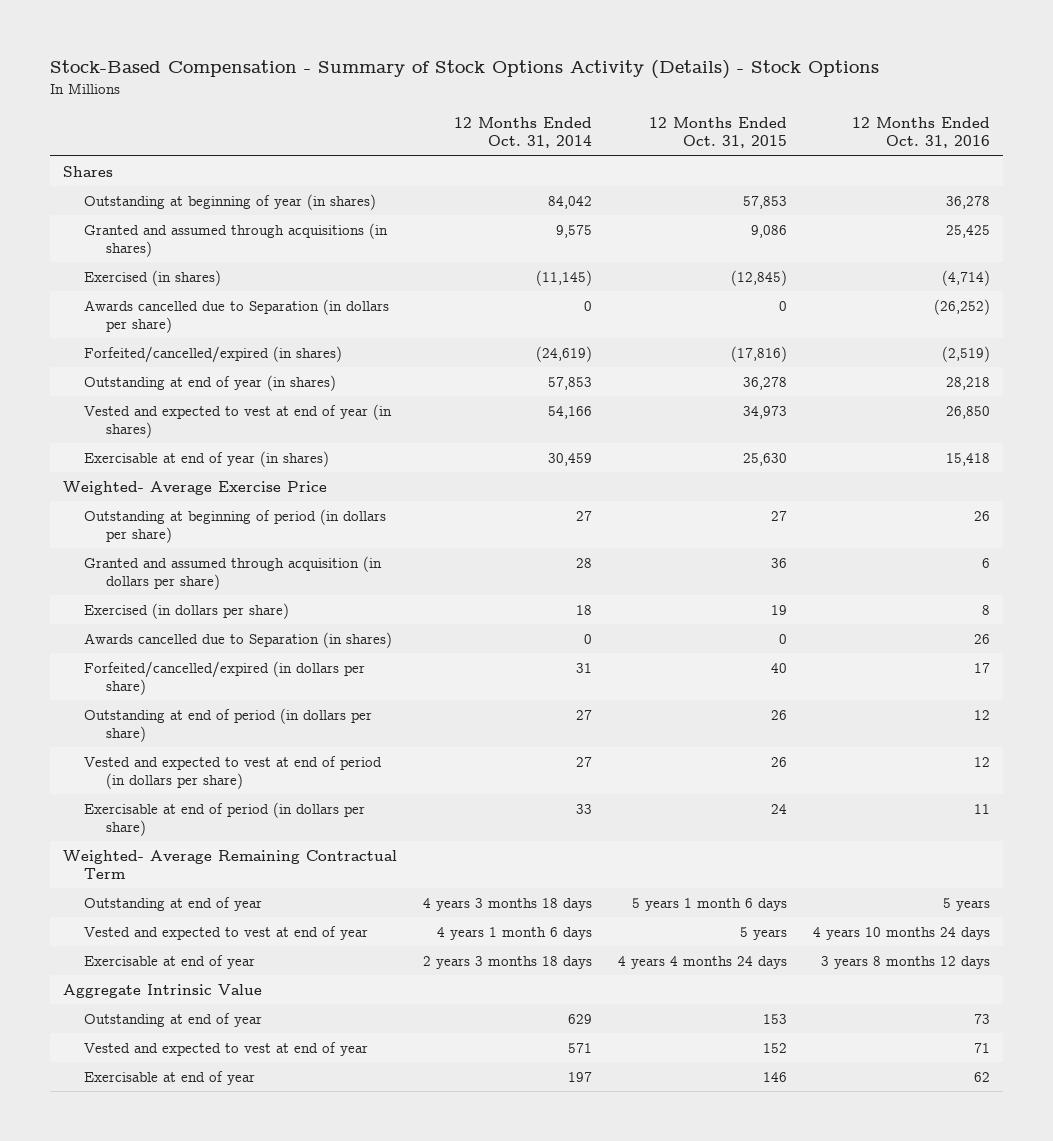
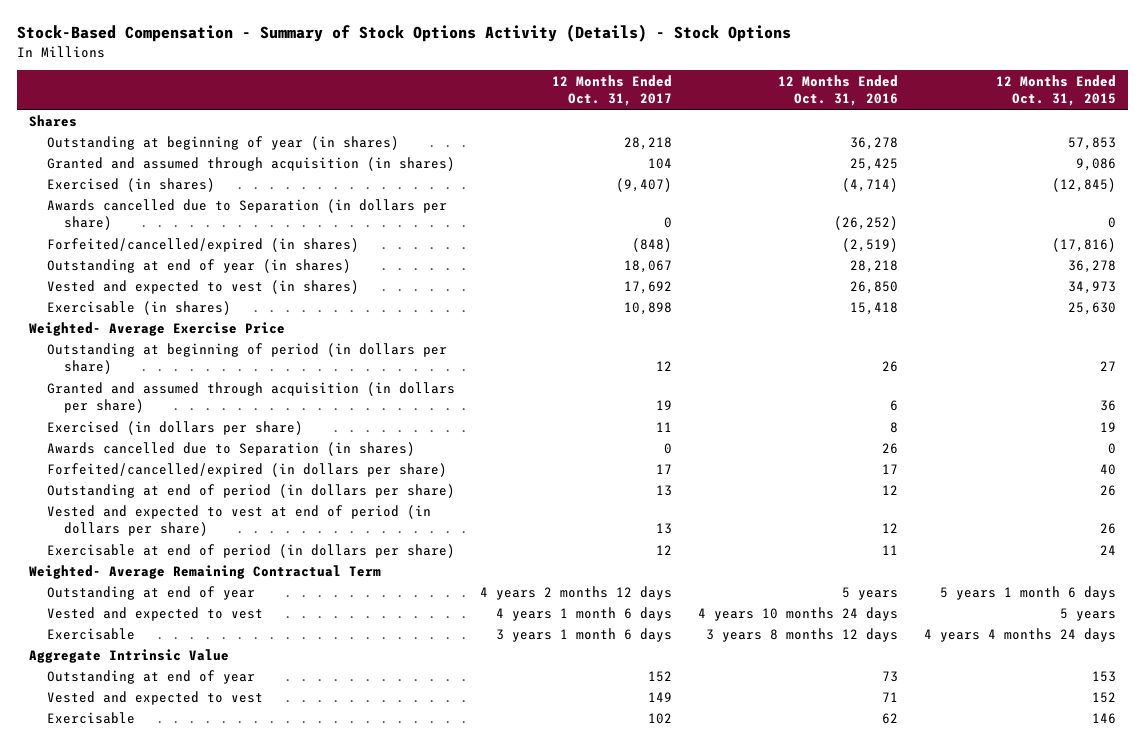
- | 12 Months Ended Oct. 31, 2014 | 12 Months Ended Oct. 31, 2015 | 12 Months Ended Oct. 31, 2016
+ | 12 Months Ended Oct. 31, 2017 | 12 Months Ended Oct. 31, 2016 | 12 Months Ended Oct. 31, 2015
- Granted and assumed through acquisitions (in shares) | 9,575 | 9,086 | 25,425
+ Granted and assumed through acquisition (in shares) | 104 | 25,425 | 9,086
- Vested and expected to vest at end of year (in shares) | 54,166 | 34,973 | 26,850
- Exercisable at end of year (in shares) | 30,459 | 25,630 | 15,418
+ Vested and expected to vest (in shares) | 17,692 | 26,850 | 34,973
+ Exercisable (in shares) | 10,898 | 15,418 | 25,630
- Vested and expected to vest at end of year | 4 years 1 month 6 days | 5 years | 4 years 10 months 24 days
- Exercisable at end of year | 2 years 3 months 18 days | 4 years 4 months 24 days | 3 years 8 months 12 days
+ Vested and expected to vest | 4 years 1 month 6 days | 4 years 10 months 24 days | 5 years
+ Exercisable | 3 years 1 month 6 days | 3 years 8 months 12 days | 4 years 4 months 24 days
- Vested and expected to vest at end of year | 571 | 152 | 71
- Exercisable at end of year | 197 | 146 | 62
+ Vested and expected to vest | 149 | 71 | 152
+ Exercisable | 102 | 62 | 146

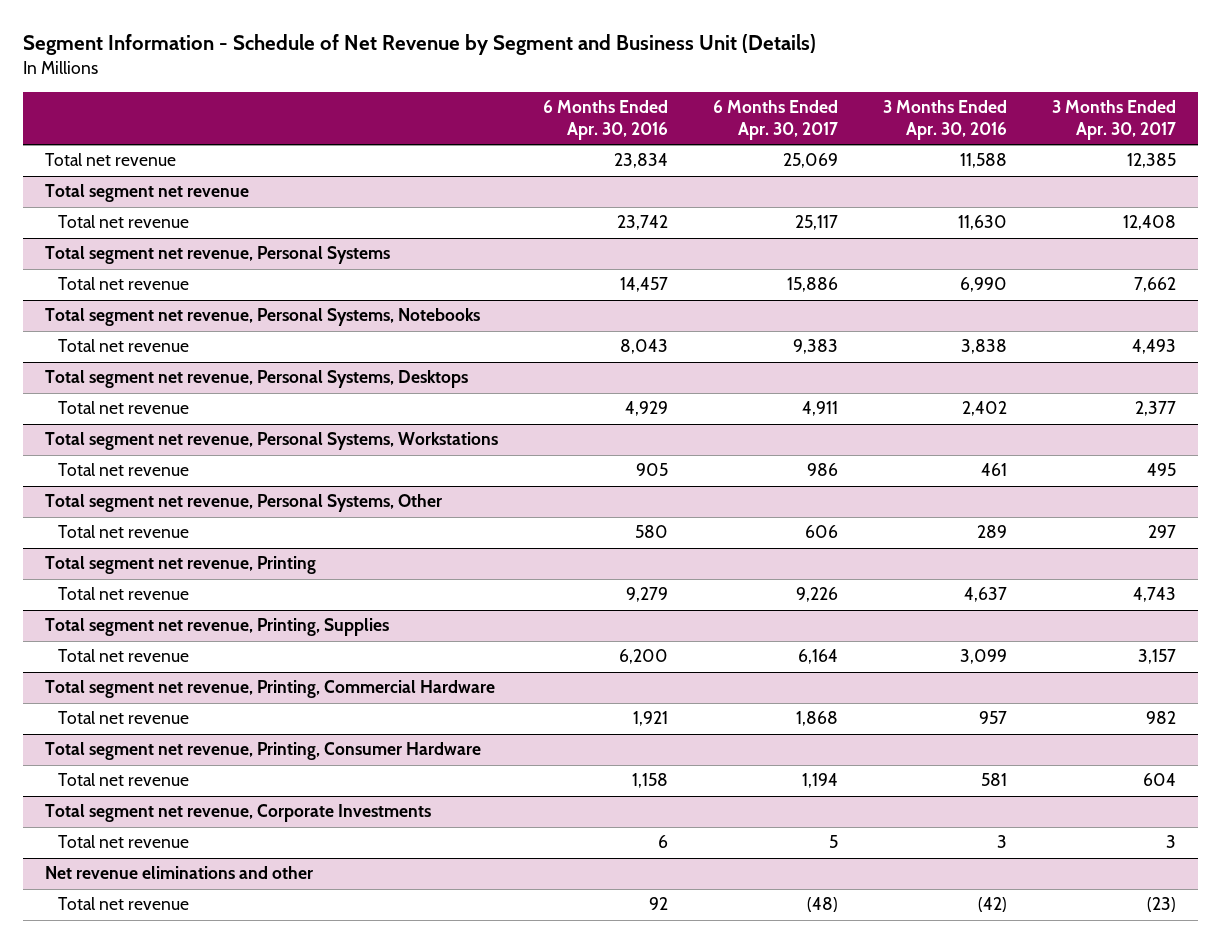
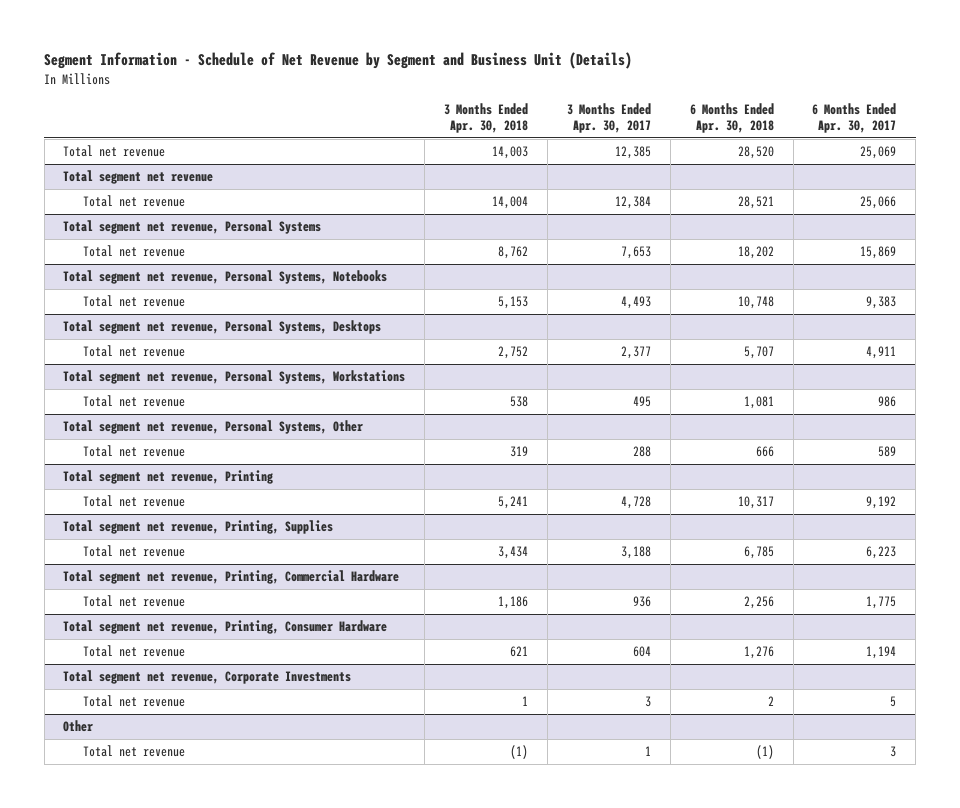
- | 6 Months Ended Apr. 30, 2016 | 6 Months Ended Apr. 30, 2017 | 3 Months Ended Apr. 30, 2016 | 3 Months Ended Apr. 30, 2017
+ | 3 Months Ended Apr. 30, 2018 | 3 Months Ended Apr. 30, 2017 | 6 Months Ended Apr. 30, 2018 | 6 Months Ended Apr. 30, 2017
@ Total segment net revenue
- Total net revenue | 23,742 | 25,117 | 11,630 | 12,408
+ Total net revenue | 14,004 | 12,384 | 28,521 | 25,066
@ Total segment net revenue, Personal Systems
- Total net revenue | 14,457 | 15,886 | 6,990 | 7,662
+ Total net revenue | 8,762 | 7,653 | 18,202 | 15,869
@ Total segment net revenue, Personal Systems, Other
- Total net revenue | 580 | 606 | 289 | 297
+ Total net revenue | 319 | 288 | 666 | 589
@ Total segment net revenue, Printing
- Total net revenue | 9,279 | 9,226 | 4,637 | 4,743
+ Total net revenue | 5,241 | 4,728 | 10,317 | 9,192
@ Total segment net revenue, Printing, Supplies
- Total net revenue | 6,200 | 6,164 | 3,099 | 3,157
+ Total net revenue | 3,434 | 3,188 | 6,785 | 6,223
@ Total segment net revenue, Printing, Commercial Hardware
- Total net revenue | 1,921 | 1,868 | 957 | 982
+ Total net revenue | 1,186 | 936 | 2,256 | 1,775
- Net revenue eliminations and other
- Total net revenue | 92 | (48) | (42) | (23)
+ Other
+ Total net revenue | (1) | 1 | (1) | 3

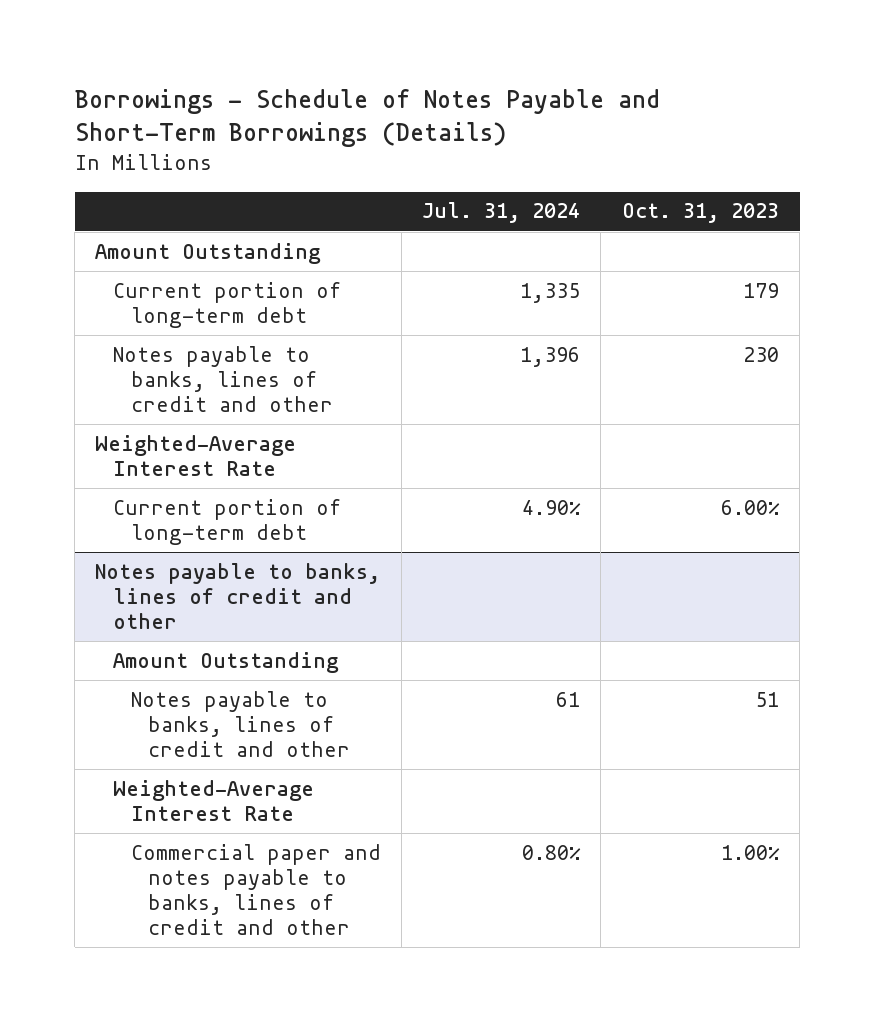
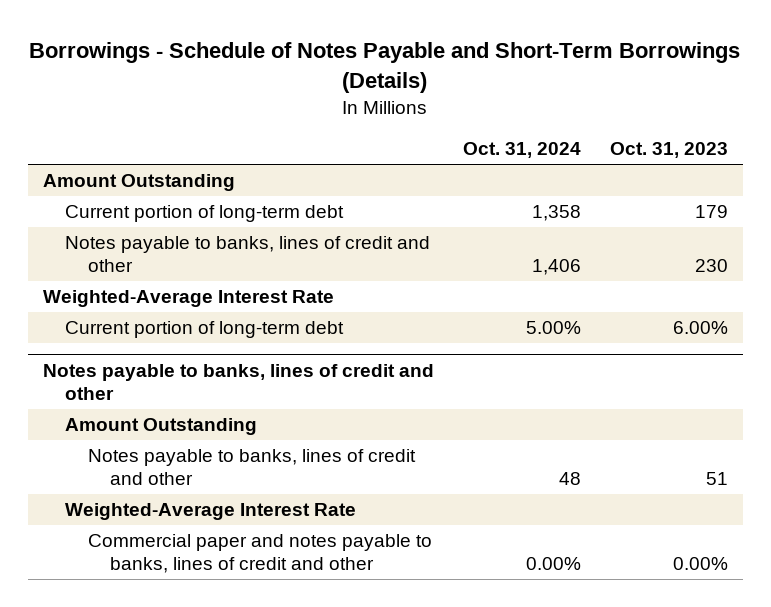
- | Jul. 31, 2024 | Oct. 31, 2023
+ | Oct. 31, 2024 | Oct. 31, 2023
@ Notes payable to banks, lines of credit and other
- Commercial paper and notes payable to banks, lines of credit and other | 0.80% | 1.00%
+ Commercial paper and notes payable to banks, lines of credit and other | 0.00% | 0.00%

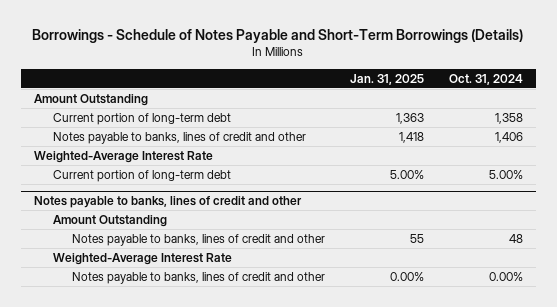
- | Oct. 31, 2024 | Oct. 31, 2023
+ | Jan. 31, 2025 | Oct. 31, 2024
@ Notes payable to banks, lines of credit and other
- Commercial paper and notes payable to banks, lines of credit and other | 0.00% | 0.00%
+ Notes payable to banks, lines of credit and other | 0.00% | 0.00%

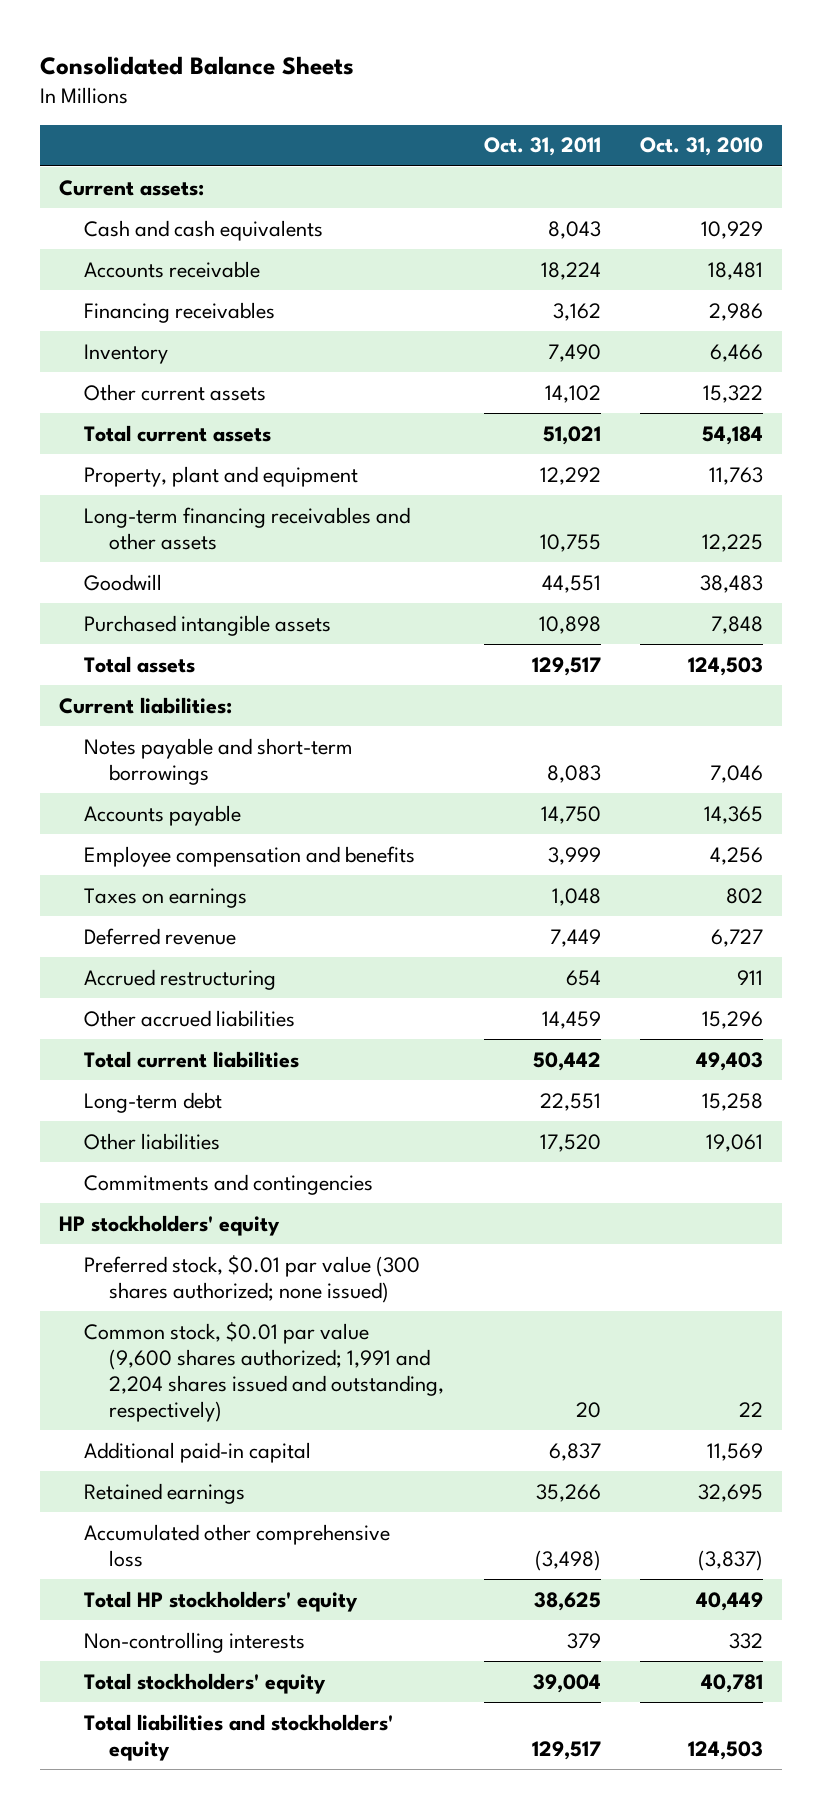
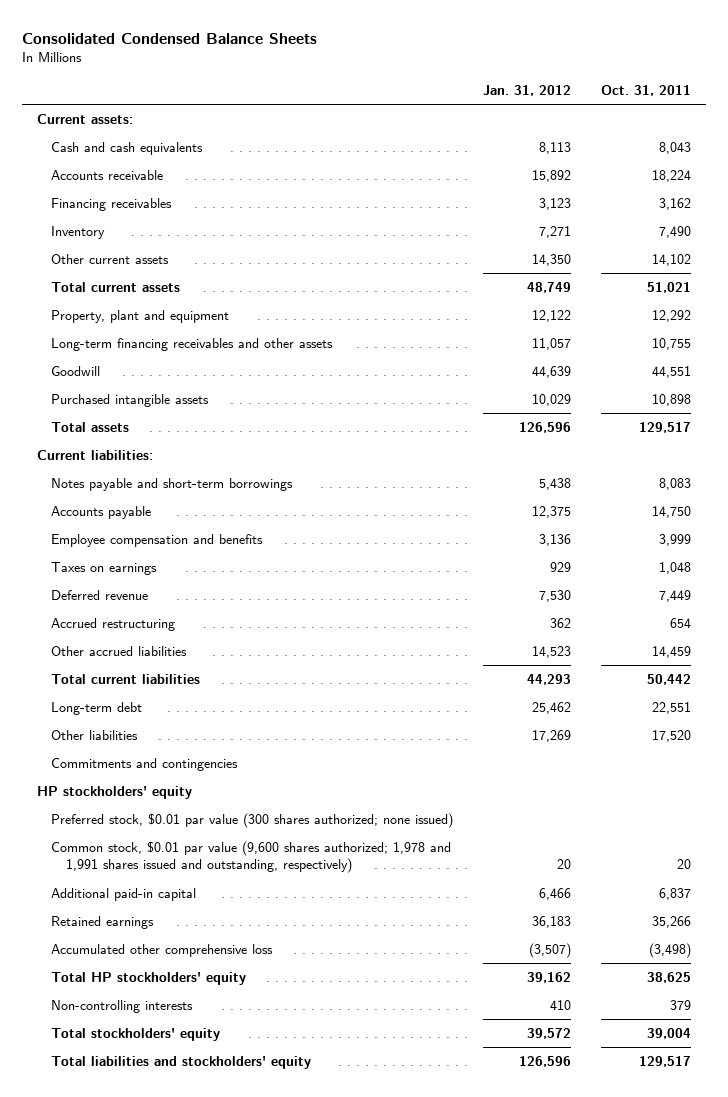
- Consolidated Balance Sheets
+ Consolidated Condensed Balance Sheets
- | Oct. 31, 2011 | Oct. 31, 2010
+ | Jan. 31, 2012 | Oct. 31, 2011
- Common stock, $0.01 par value (9,600 shares authorized; 1,991 and 2,204 shares issued and outstanding, respectively) | 20 | 22
+ Common stock, $0.01 par value (9,600 shares authorized; 1,978 and 1,991 shares issued and outstanding, respectively) | 20 | 20

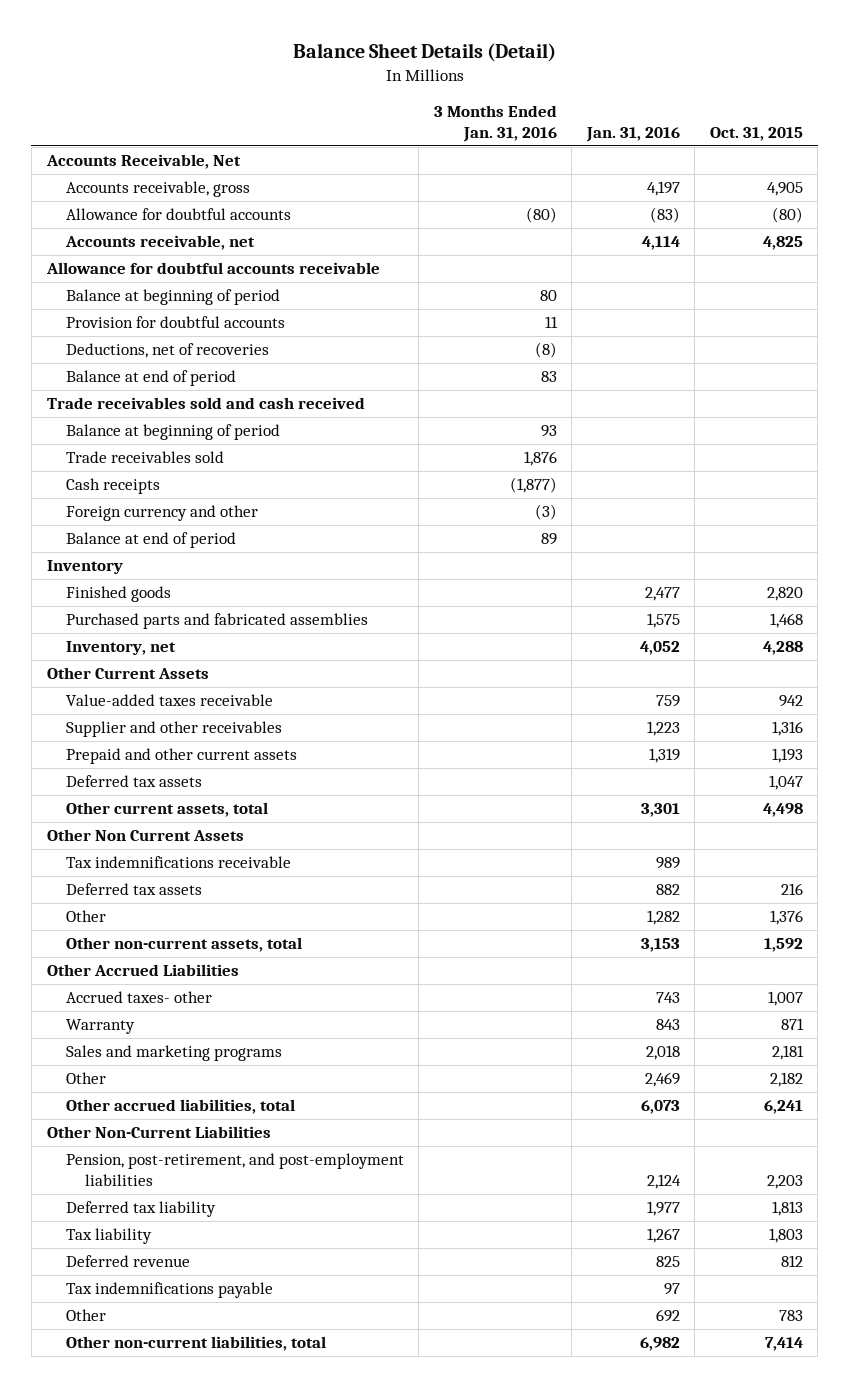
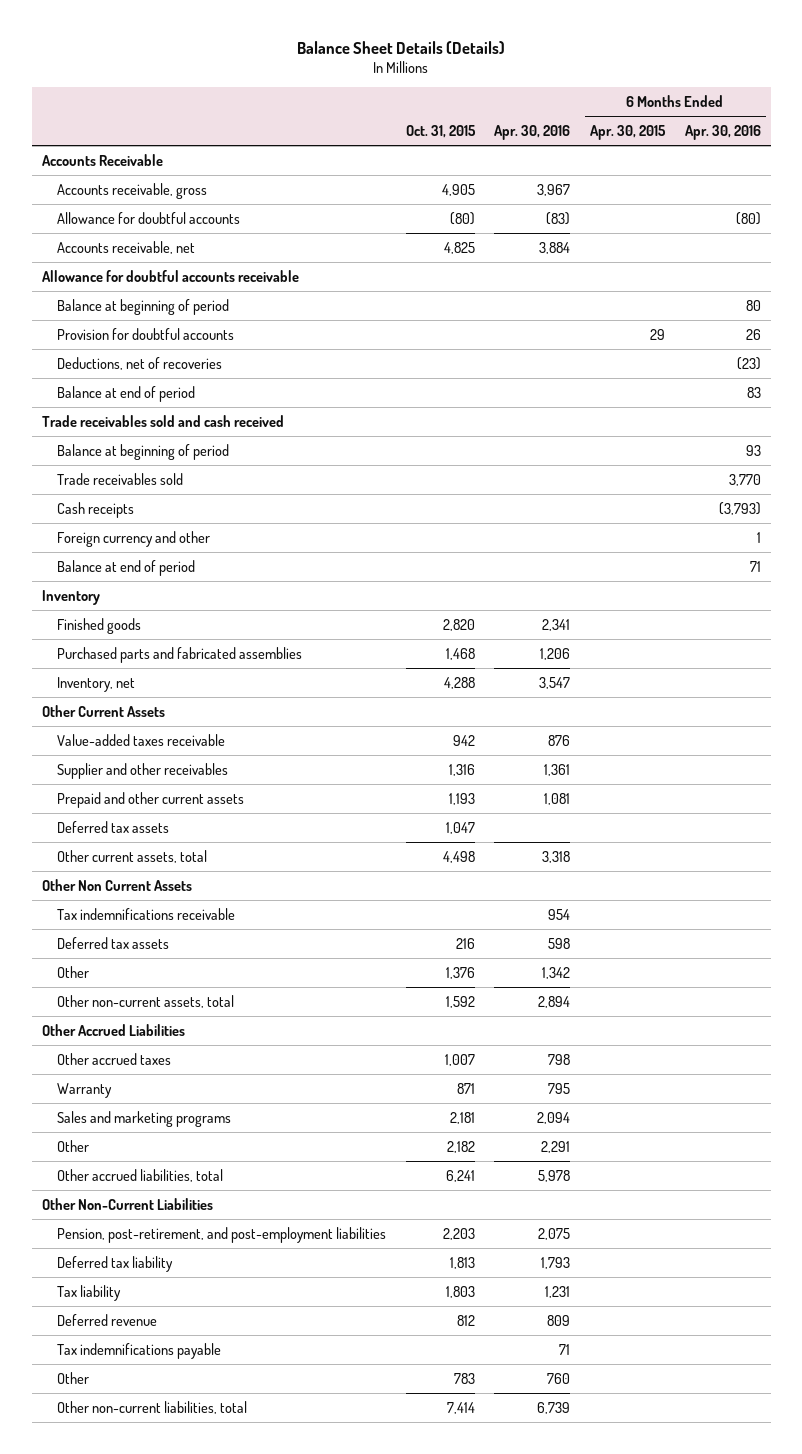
- Balance Sheet Details (Detail)
+ Balance Sheet Details (Details)
- | 3 Months Ended Jan. 31, 2016 | Jan. 31, 2016 | Oct. 31, 2015
+ | Oct. 31, 2015 | Apr. 30, 2016 | 6 Months Ended Apr. 30, 2015 | 6 Months Ended Apr. 30, 2016
- Accounts Receivable, Net
+ Accounts Receivable
- Accrued taxes- other | | 743 | 1,007
+ Other accrued taxes | 1,007 | 798 | |

